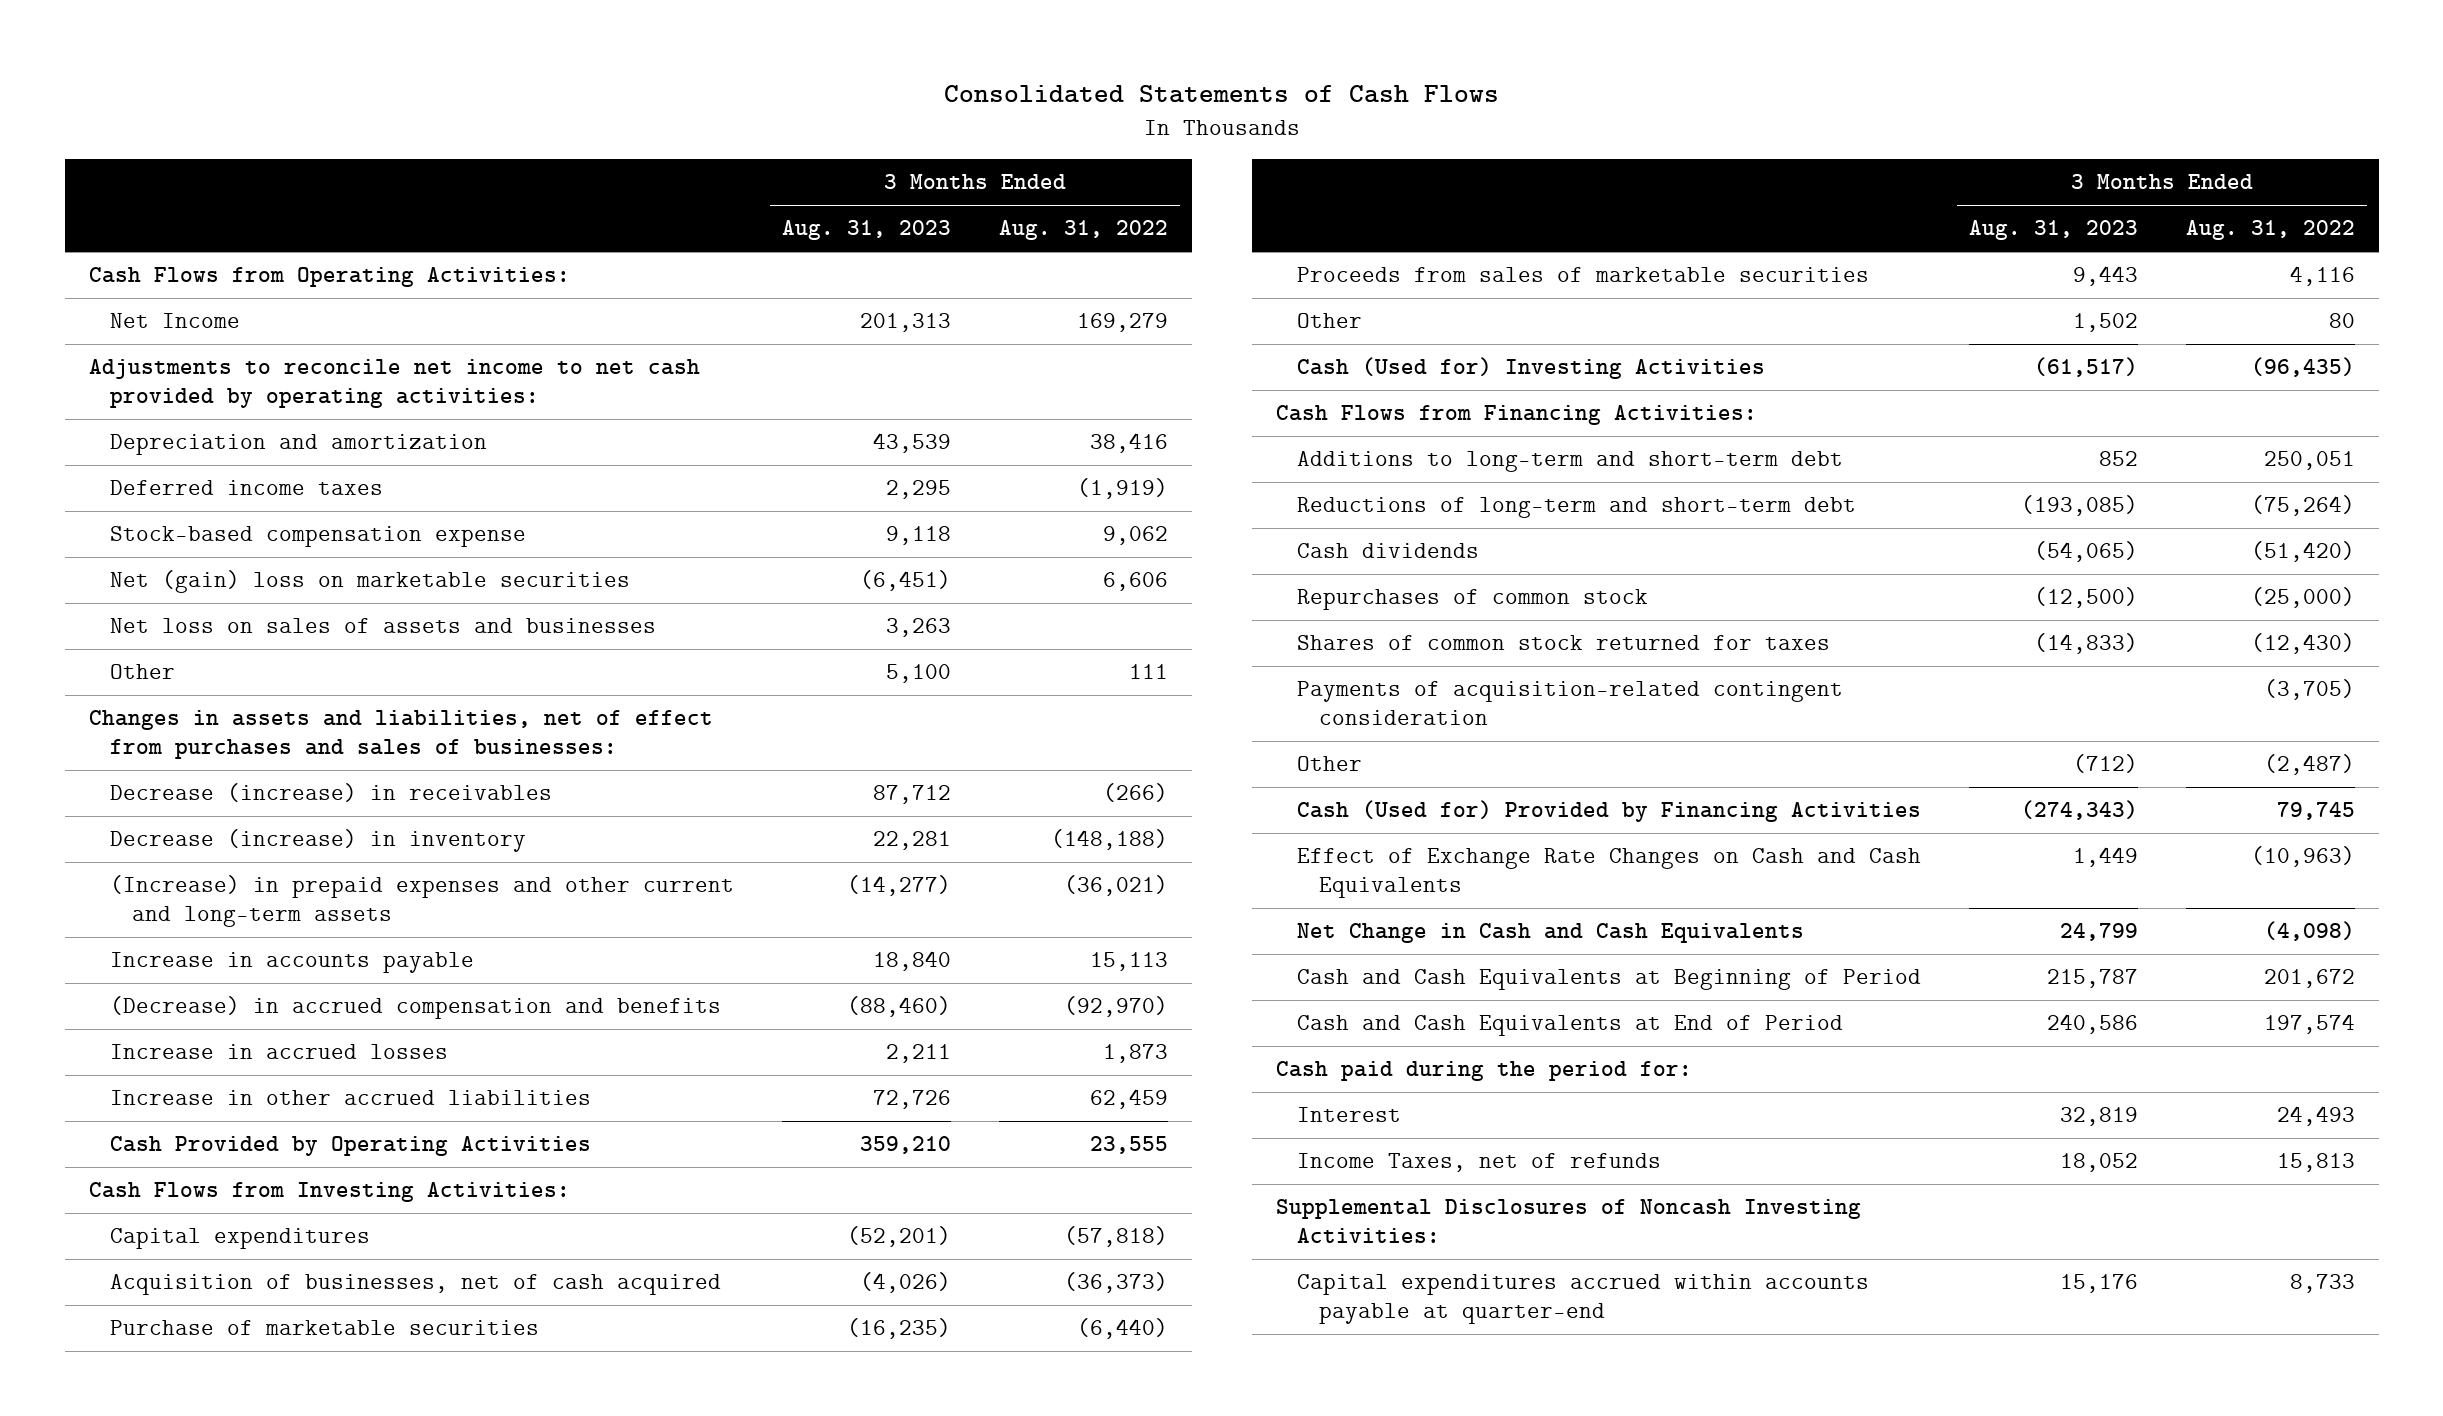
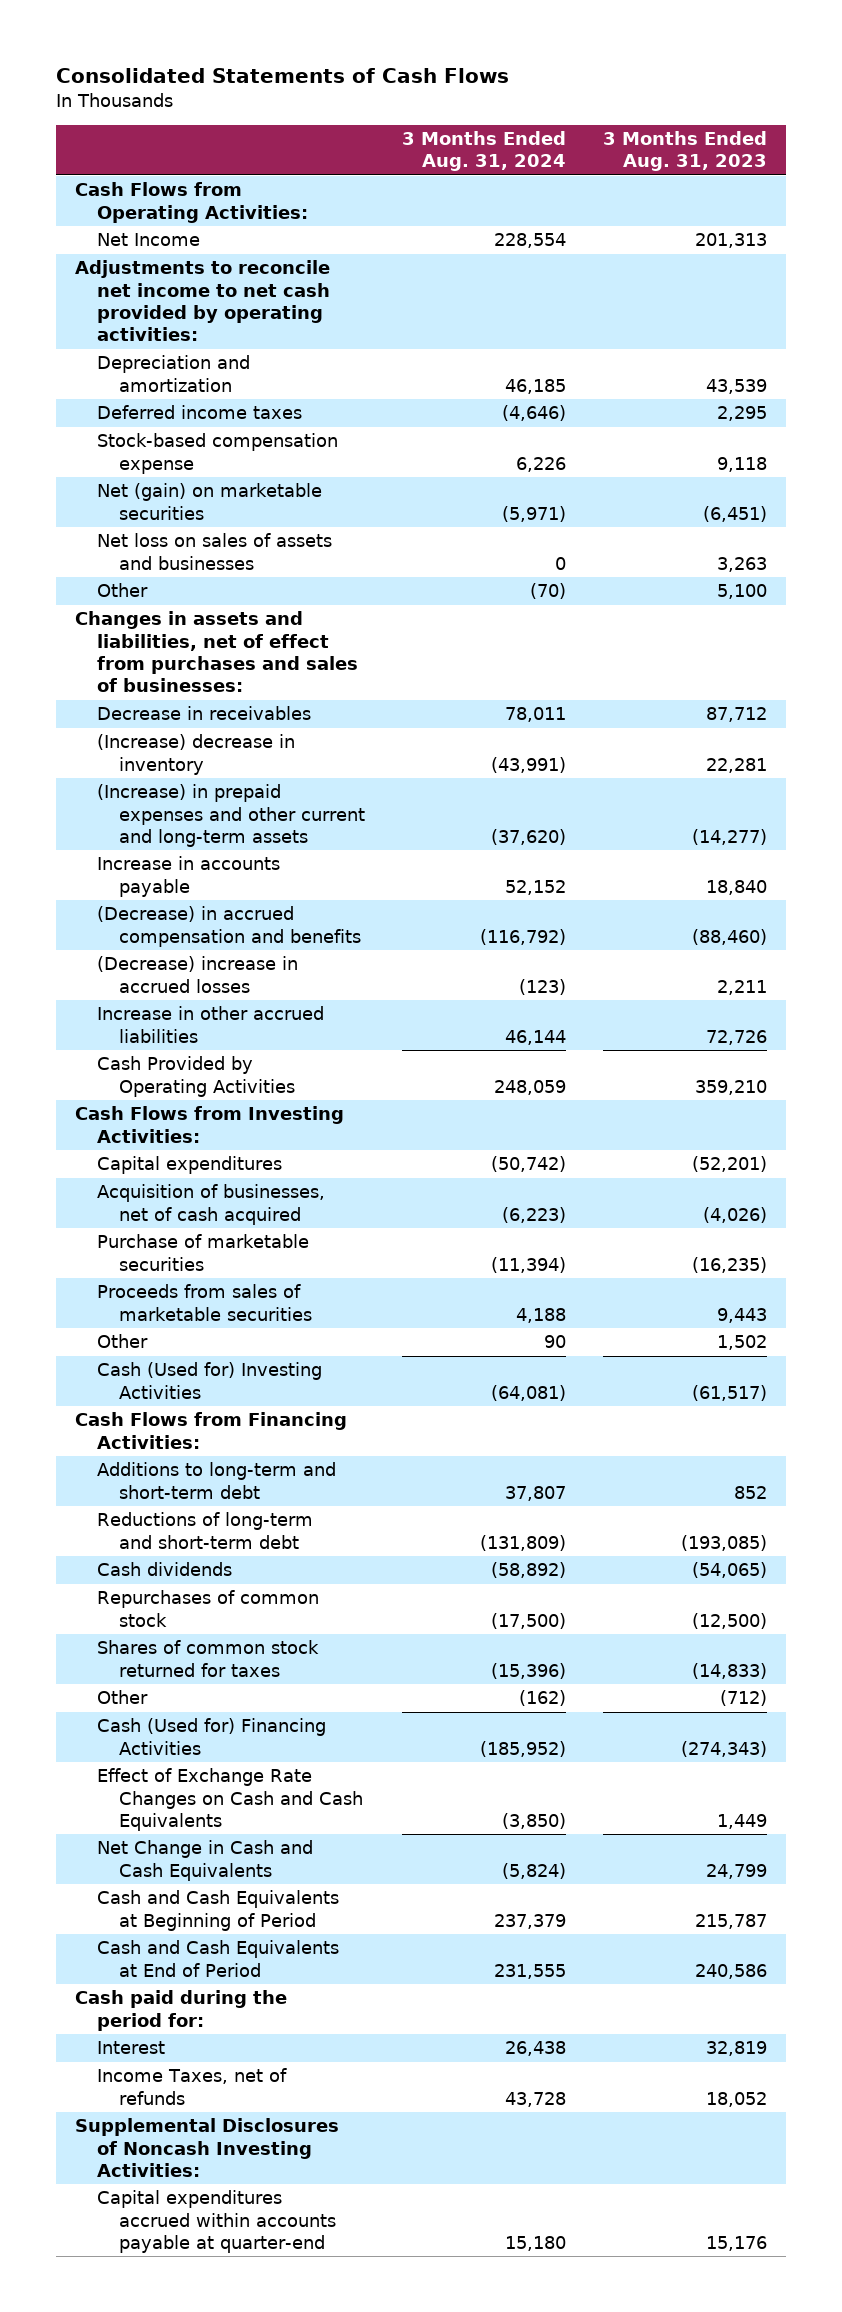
- | 3 Months Ended Aug. 31, 2023 | 3 Months Ended Aug. 31, 2022
+ | 3 Months Ended Aug. 31, 2024 | 3 Months Ended Aug. 31, 2023
- Net (gain) loss on marketable securities | (6,451) | 6,606
+ Net (gain) on marketable securities | (5,971) | (6,451)
- Decrease (increase) in receivables | 87,712 | (266)
- Decrease (increase) in inventory | 22,281 | (148,188)
+ Decrease in receivables | 78,011 | 87,712
+ (Increase) decrease in inventory | (43,991) | 22,281
- Increase in accrued losses | 2,211 | 1,873
+ (Decrease) increase in accrued losses | (123) | 2,211
- Payments of acquisition-related contingent consideration | | (3,705)
- Cash (Used for) Provided by Financing Activities | (274,343) | 79,745
+ Cash (Used for) Financing Activities | (185,952) | (274,343)

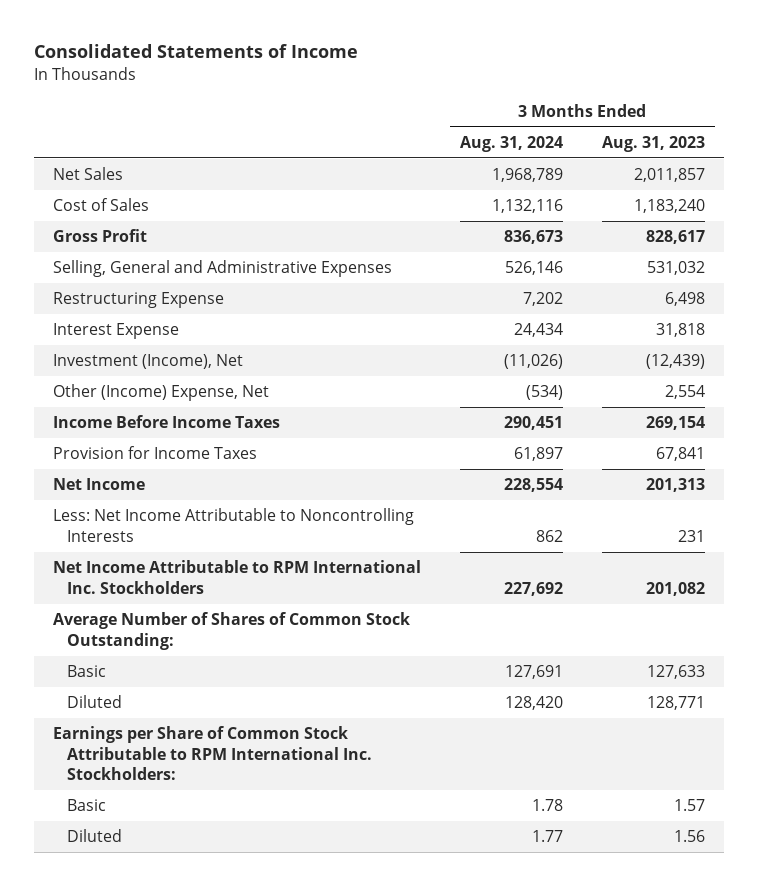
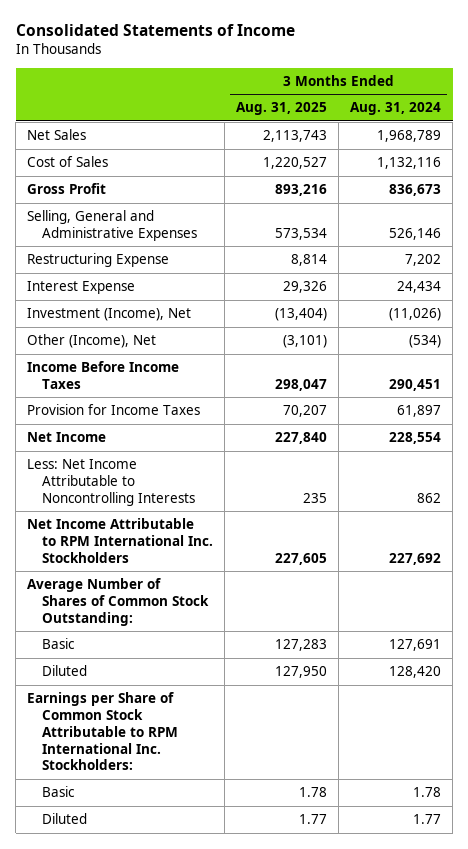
- | 3 Months Ended Aug. 31, 2024 | 3 Months Ended Aug. 31, 2023
+ | 3 Months Ended Aug. 31, 2025 | 3 Months Ended Aug. 31, 2024
- Other (Income) Expense, Net | (534) | 2,554
+ Other (Income), Net | (3,101) | (534)

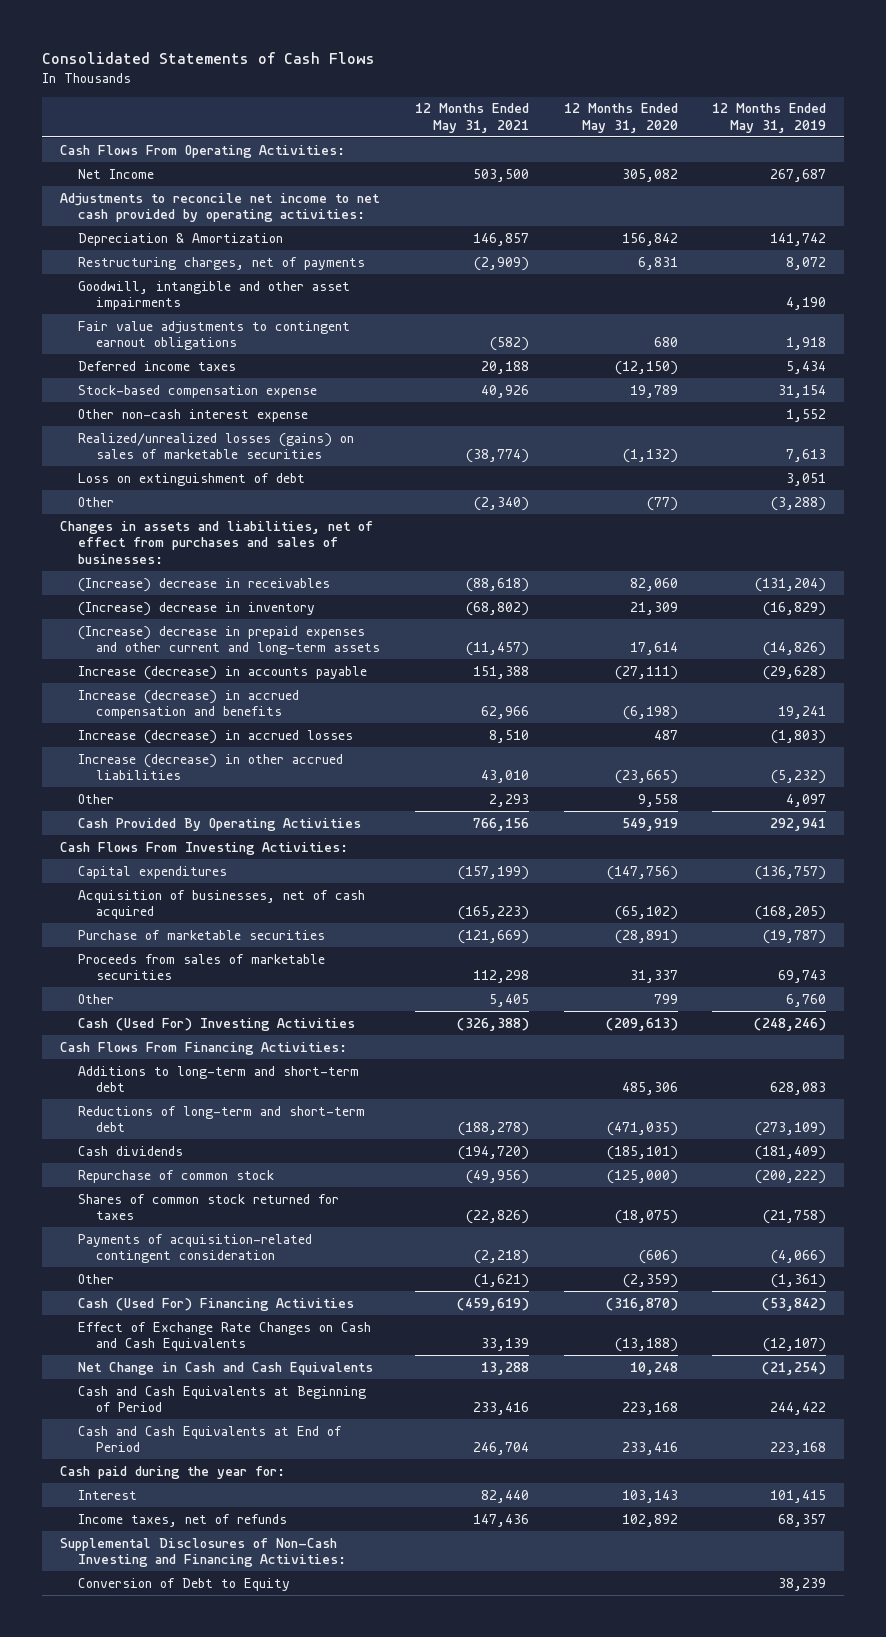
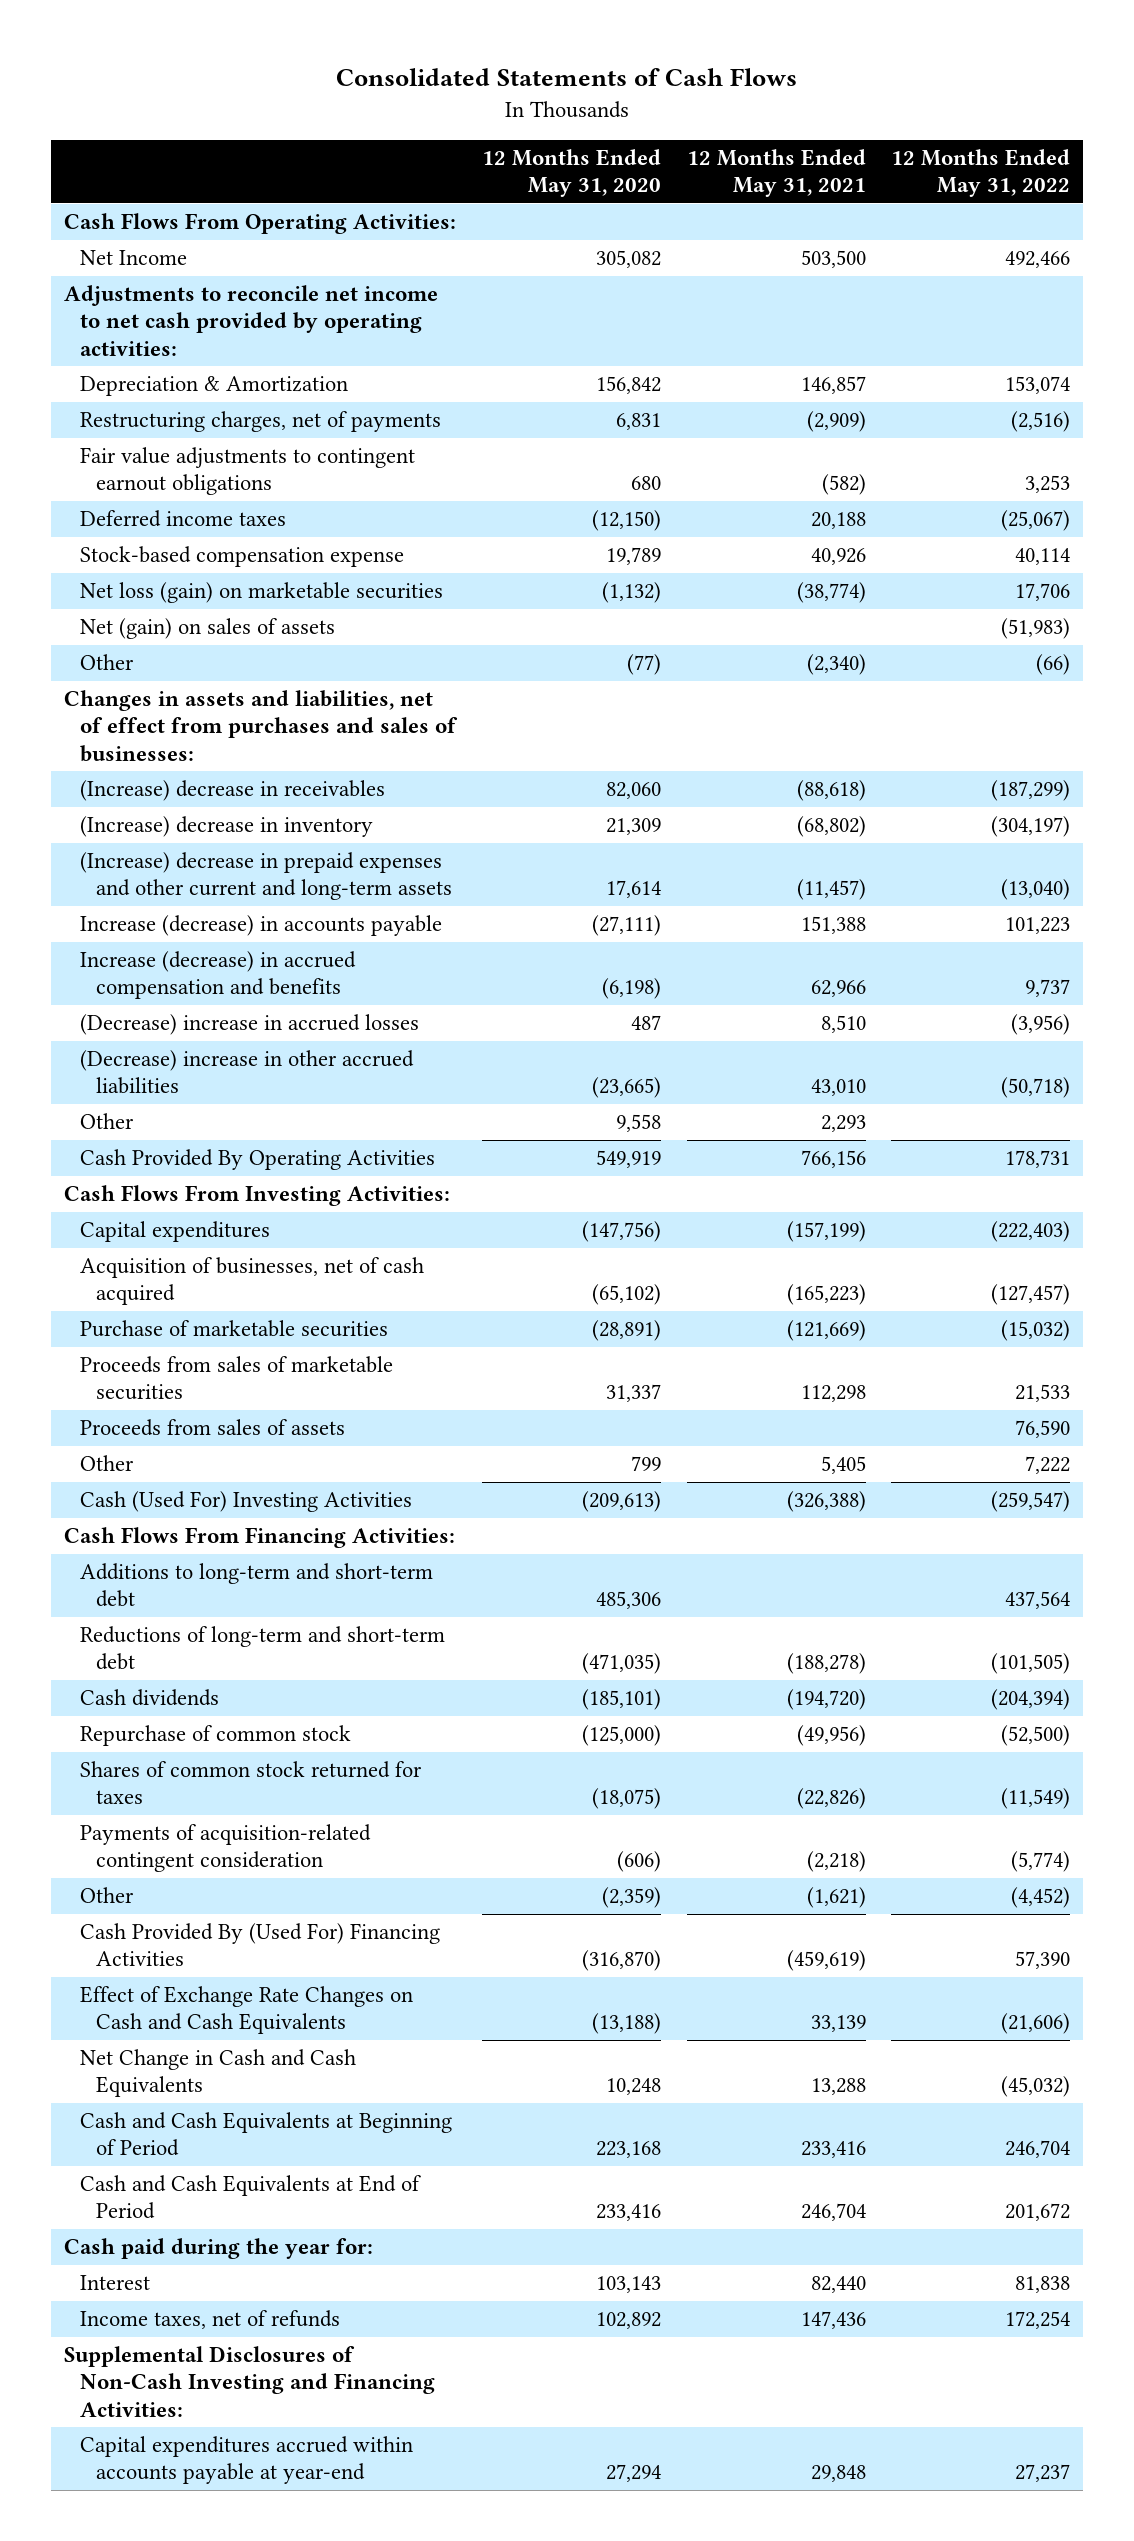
- | 12 Months Ended May 31, 2021 | 12 Months Ended May 31, 2020 | 12 Months Ended May 31, 2019
+ | 12 Months Ended May 31, 2020 | 12 Months Ended May 31, 2021 | 12 Months Ended May 31, 2022
- Goodwill, intangible and other asset impairments | | | 4,190
- Other non-cash interest expense | | | 1,552
- Realized/unrealized losses (gains) on sales of marketable securities | (38,774) | (1,132) | 7,613
- Loss on extinguishment of debt | | | 3,051
+ Net loss (gain) on marketable securities | (1,132) | (38,774) | 17,706
+ Net (gain) on sales of assets | | | (51,983)
- Increase (decrease) in accrued losses | 8,510 | 487 | (1,803)
- Increase (decrease) in other accrued liabilities | 43,010 | (23,665) | (5,232)
+ (Decrease) increase in accrued losses | 487 | 8,510 | (3,956)
+ (Decrease) increase in other accrued liabilities | (23,665) | 43,010 | (50,718)
+ Proceeds from sales of assets | | | 76,590
- Cash (Used For) Financing Activities | (459,619) | (316,870) | (53,842)
+ Cash Provided By (Used For) Financing Activities | (316,870) | (459,619) | 57,390
- Conversion of Debt to Equity | | | 38,239
+ Capital expenditures accrued within accounts payable at year-end | 27,294 | 29,848 | 27,237

